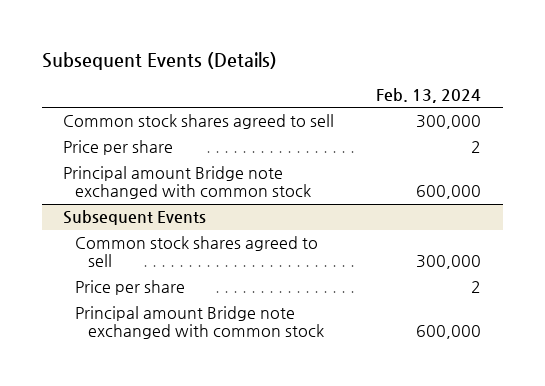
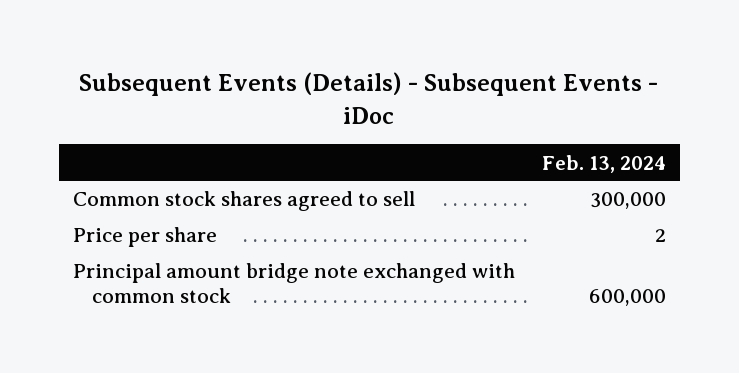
- Subsequent Events (Details)
+ Subsequent Events (Details) - Subsequent Events - iDoc
- Principal amount Bridge note exchanged with common stock | 600,000
- Subsequent Events
- Common stock shares agreed to sell | 300,000
- Price per share | 2
- Principal amount Bridge note exchanged with common stock | 600,000
+ Principal amount bridge note exchanged with common stock | 600,000

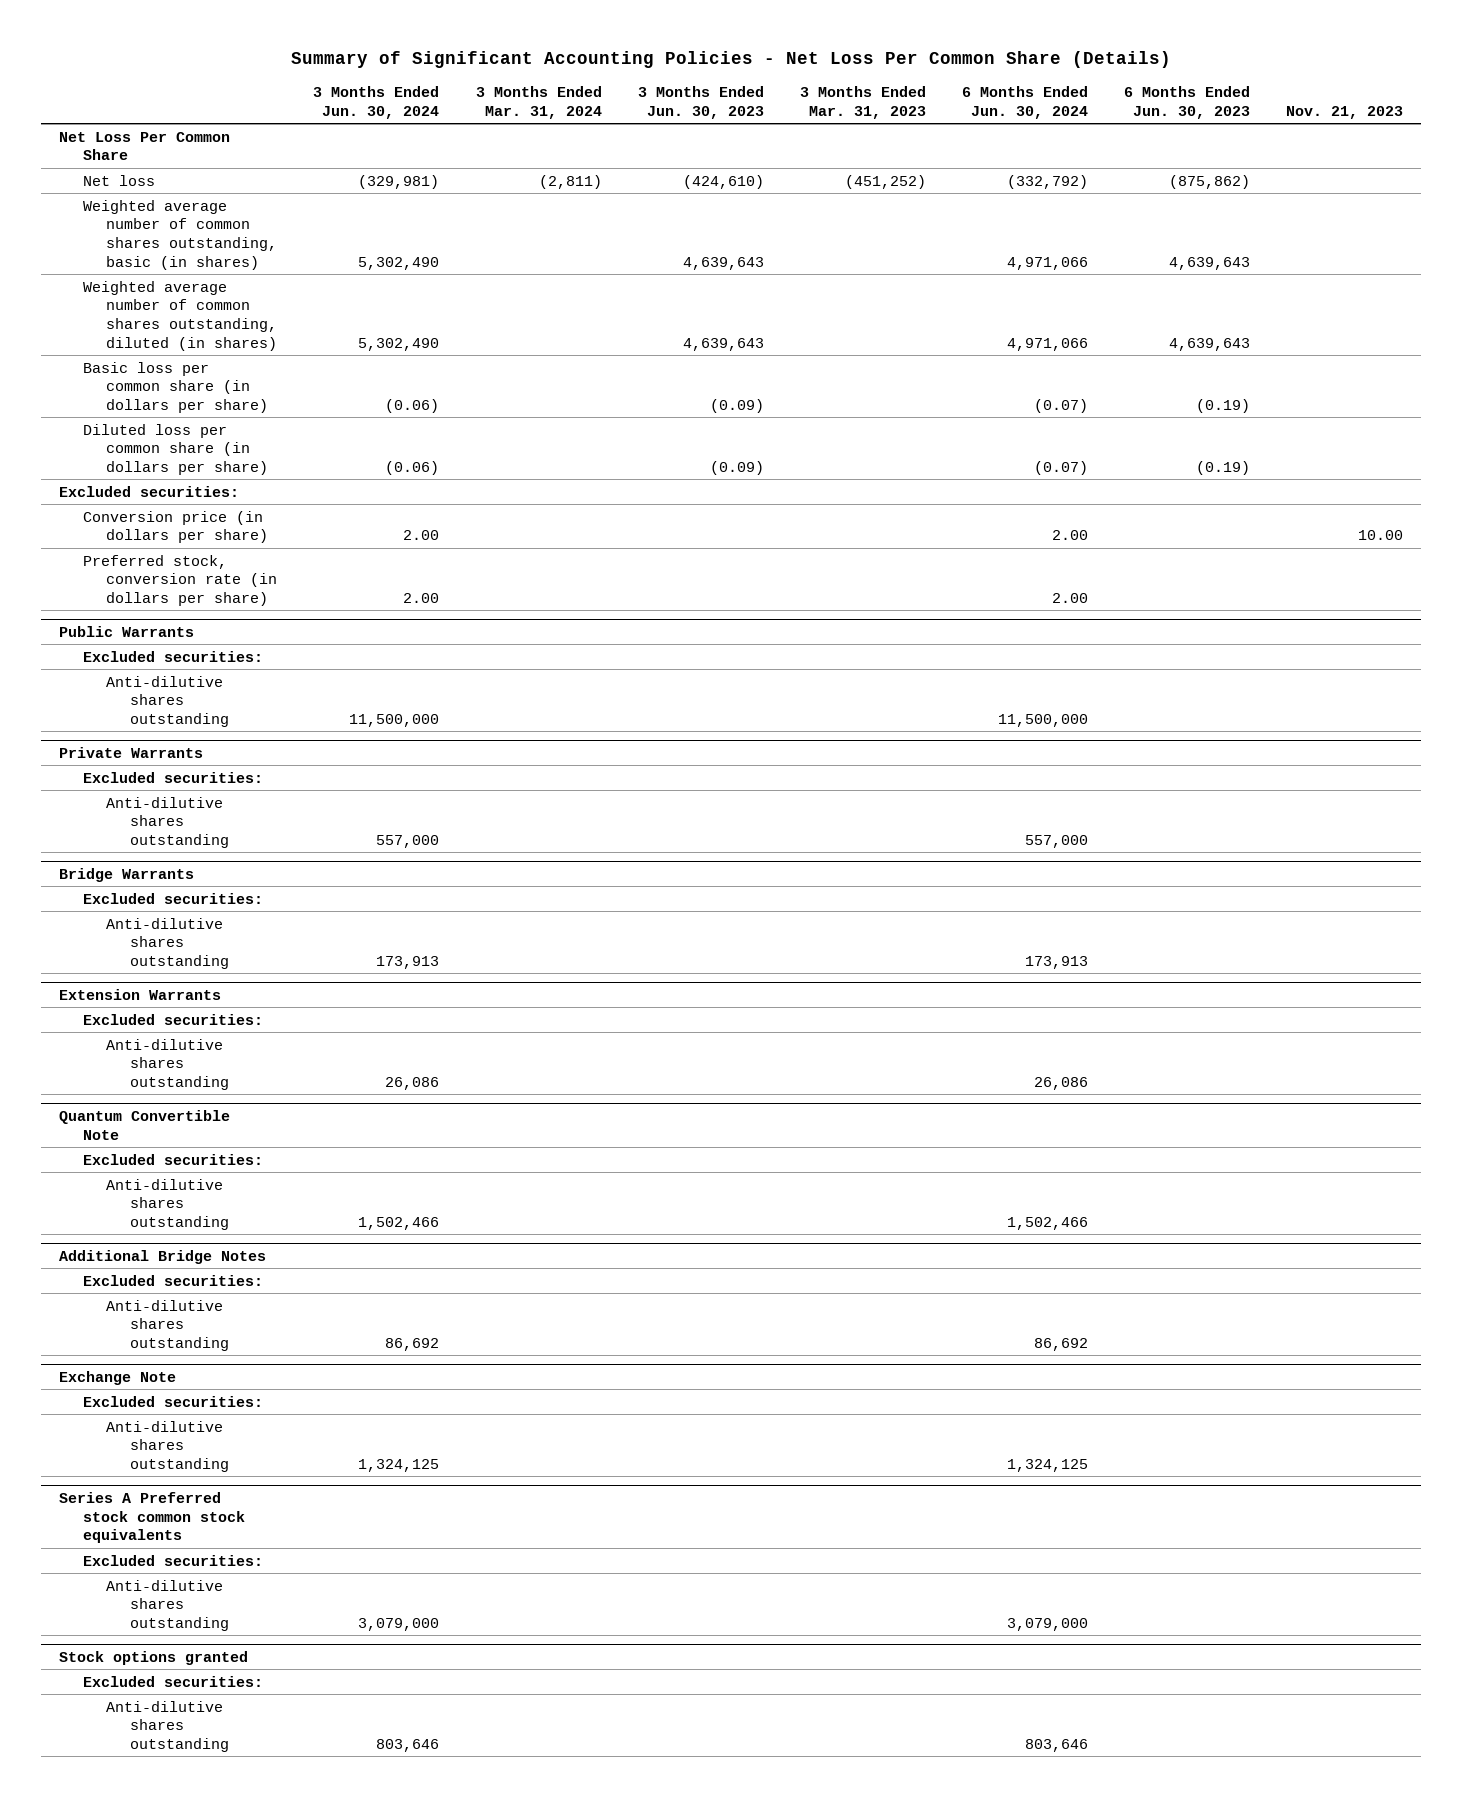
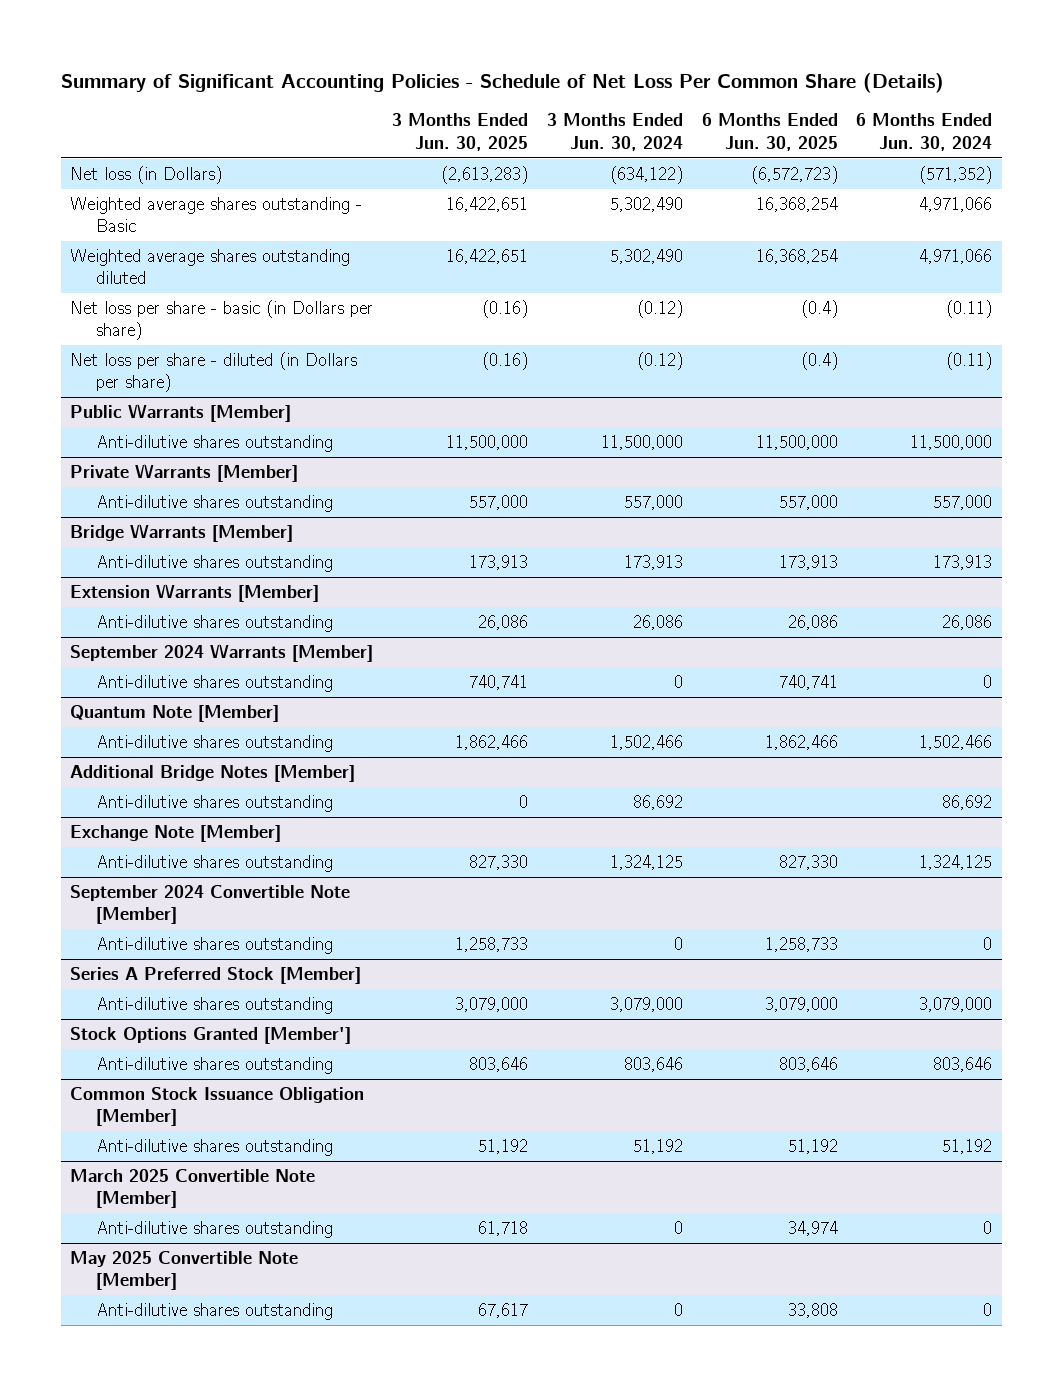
- Summary of Significant Accounting Policies - Net Loss Per Common Share (Details)
+ Summary of Significant Accounting Policies - Schedule of Net Loss Per Common Share (Details)
- | 3 Months Ended Jun. 30, 2024 | 3 Months Ended Mar. 31, 2024 | 3 Months Ended Jun. 30, 2023 | 3 Months Ended Mar. 31, 2023 | 6 Months Ended Jun. 30, 2024 | 6 Months Ended Jun. 30, 2023 | Nov. 21, 2023
+ | 3 Months Ended Jun. 30, 2025 | 3 Months Ended Jun. 30, 2024 | 6 Months Ended Jun. 30, 2025 | 6 Months Ended Jun. 30, 2024
- Net Loss Per Common Share
- Net loss | (329,981) | (2,811) | (424,610) | (451,252) | (332,792) | (875,862) |
- Weighted average number of common shares outstanding, basic (in shares) | 5,302,490 | | 4,639,643 | | 4,971,066 | 4,639,643 |
- Weighted average number of common shares outstanding, diluted (in shares) | 5,302,490 | | 4,639,643 | | 4,971,066 | 4,639,643 |
- Basic loss per common share (in dollars per share) | (0.06) | | (0.09) | | (0.07) | (0.19) |
- Diluted loss per common share (in dollars per share) | (0.06) | | (0.09) | | (0.07) | (0.19) |
- Excluded securities:
- Conversion price (in dollars per share) | 2.00 | | | | 2.00 | | 10.00
- Preferred stock, conversion rate (in dollars per share) | 2.00 | | | | 2.00 | |
- Public Warrants
- Excluded securities:
+ Net loss (in Dollars) | (2,613,283) | (634,122) | (6,572,723) | (571,352)
+ Weighted average shares outstanding - Basic | 16,422,651 | 5,302,490 | 16,368,254 | 4,971,066
+ Weighted average shares outstanding diluted | 16,422,651 | 5,302,490 | 16,368,254 | 4,971,066
+ Net loss per share - basic (in Dollars per share) | (0.16) | (0.12) | (0.4) | (0.11)
+ Net loss per share - diluted (in Dollars per share) | (0.16) | (0.12) | (0.4) | (0.11)
+ Public Warrants [Member]
- Private Warrants
- Excluded securities:
+ Private Warrants [Member]
- Bridge Warrants
- Excluded securities:
+ Bridge Warrants [Member]
- Extension Warrants
- Excluded securities:
+ Extension Warrants [Member]
- Quantum Convertible Note
- Excluded securities:
+ September 2024 Warrants [Member]
+ Anti-dilutive shares outstanding | 740,741 | 0 | 740,741 | 0
+ Quantum Note [Member]
- Additional Bridge Notes
- Excluded securities:
+ Additional Bridge Notes [Member]
- Exchange Note
- Excluded securities:
+ Exchange Note [Member]
- Series A Preferred stock common stock equivalents
- Excluded securities:
+ September 2024 Convertible Note [Member]
+ Anti-dilutive shares outstanding | 1,258,733 | 0 | 1,258,733 | 0
+ Series A Preferred Stock [Member]
- Stock options granted
- Excluded securities:
+ Stock Options Granted [Member']
+ Common Stock Issuance Obligation [Member]
+ Anti-dilutive shares outstanding | 51,192 | 51,192 | 51,192 | 51,192
+ March 2025 Convertible Note [Member]
+ Anti-dilutive shares outstanding | 61,718 | 0 | 34,974 | 0
+ May 2025 Convertible Note [Member]
+ Anti-dilutive shares outstanding | 67,617 | 0 | 33,808 | 0

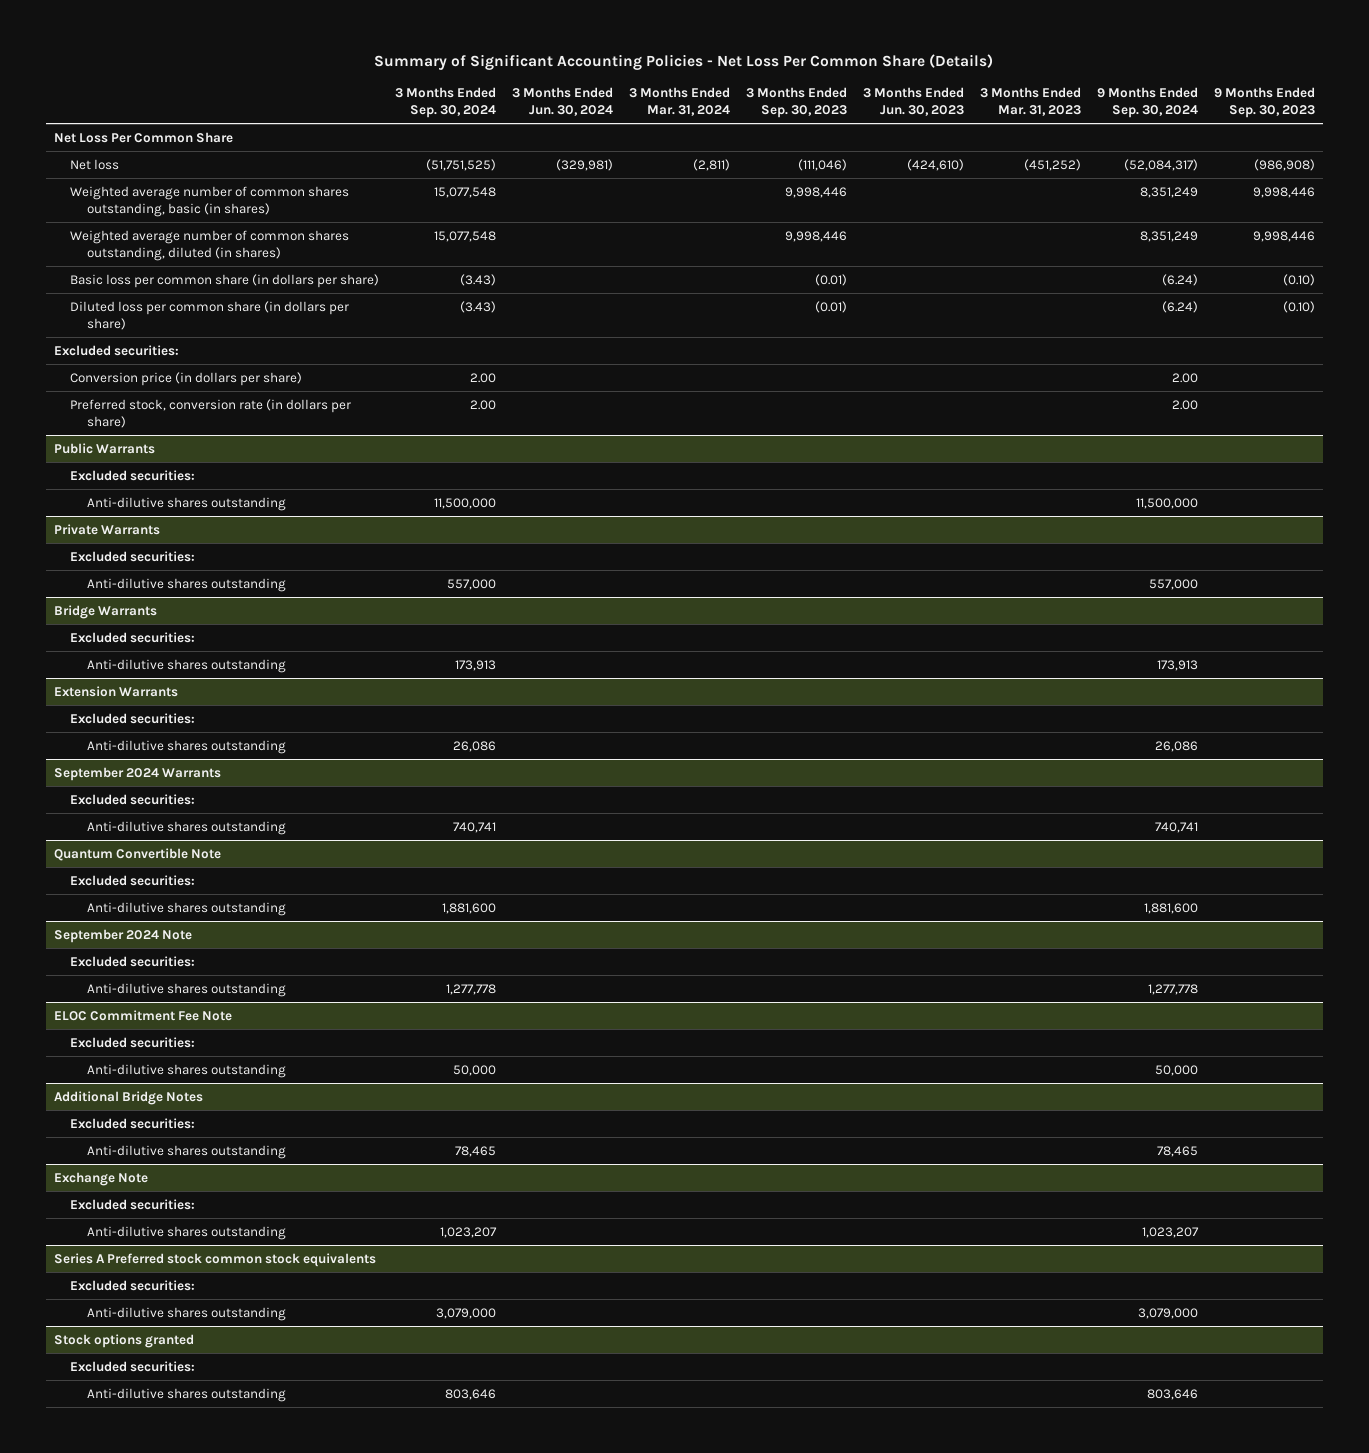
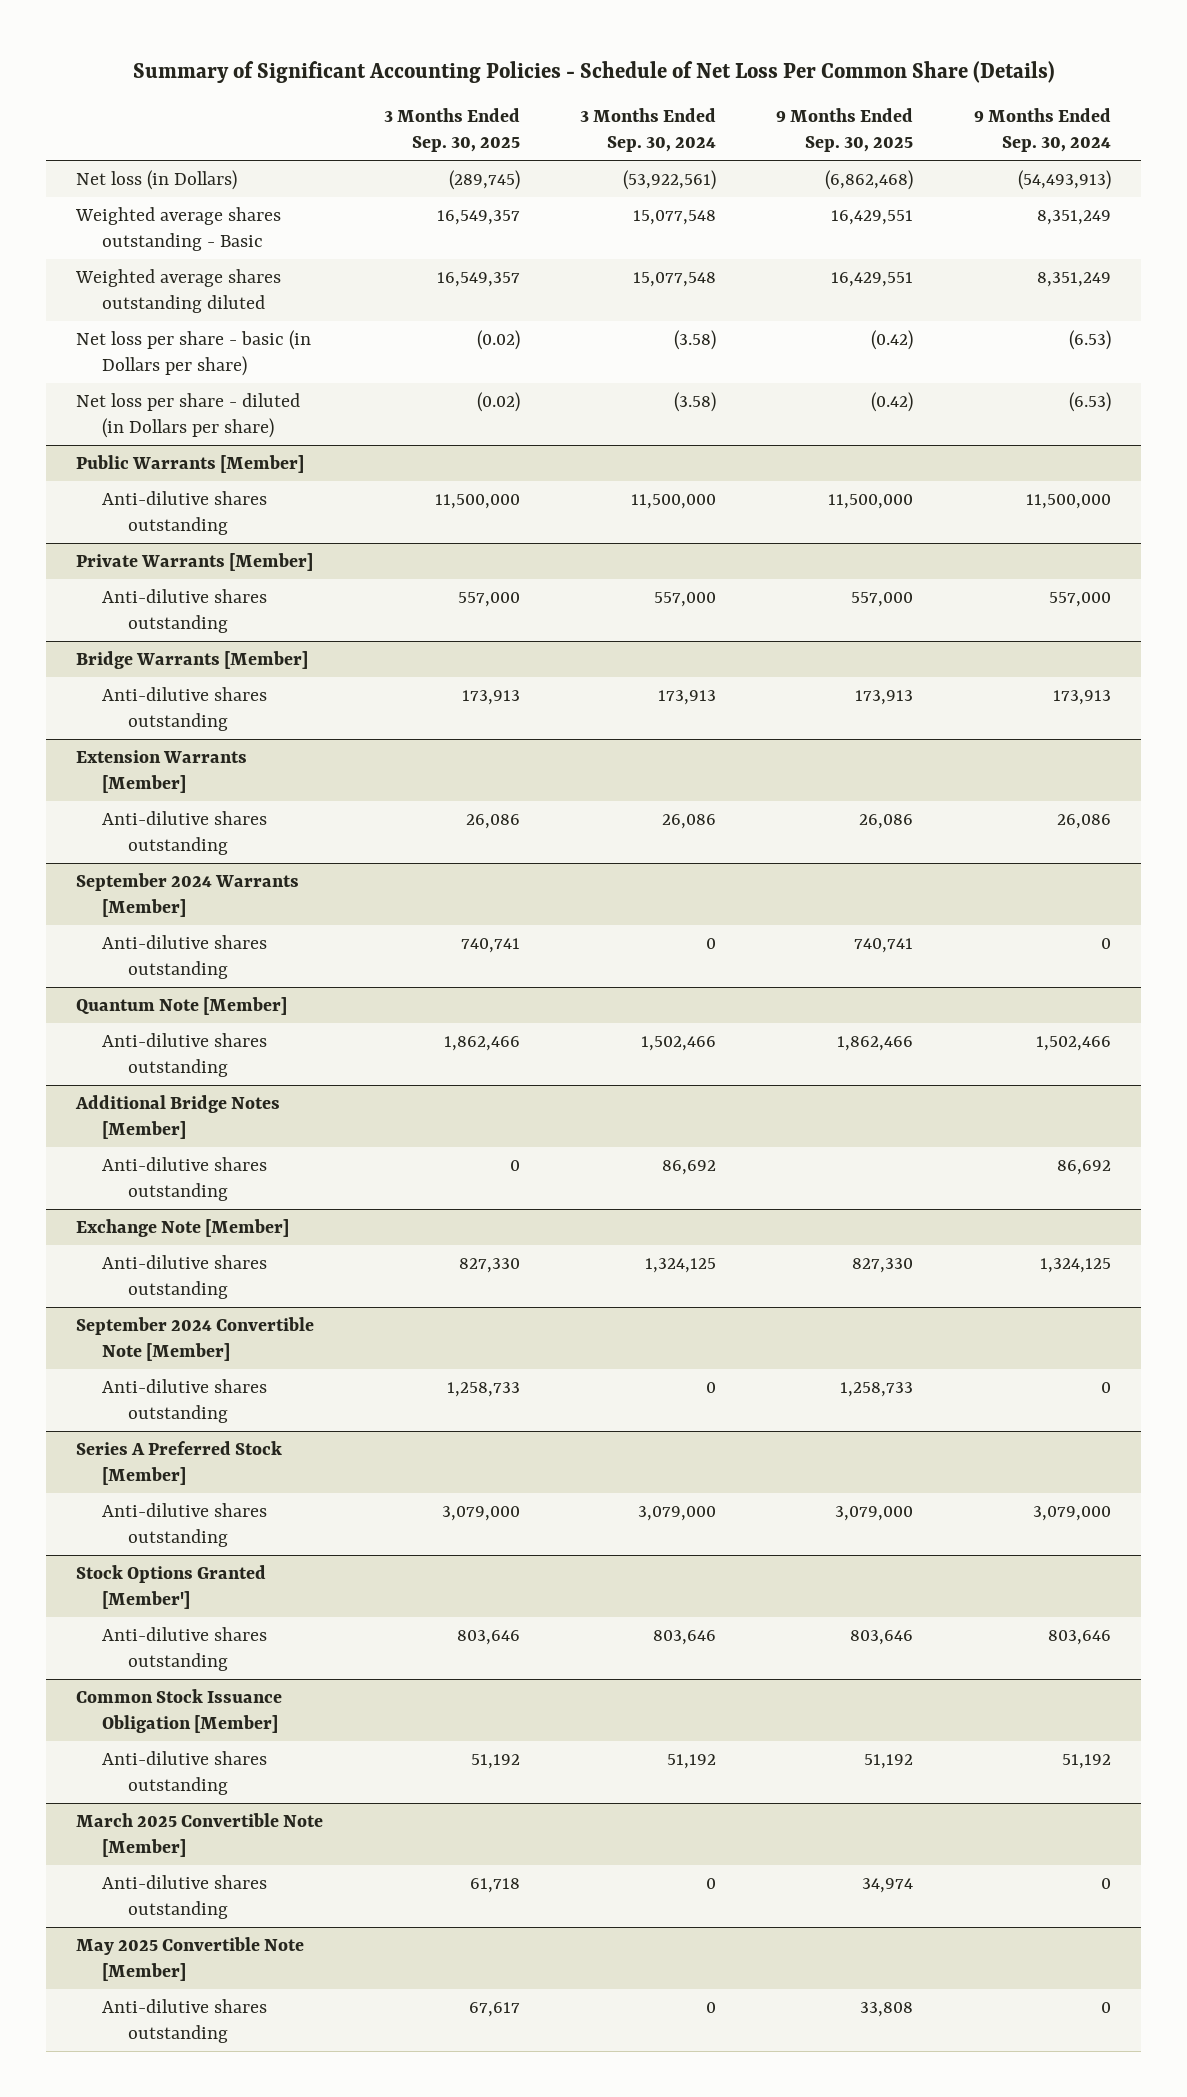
- Summary of Significant Accounting Policies - Net Loss Per Common Share (Details)
+ Summary of Significant Accounting Policies - Schedule of Net Loss Per Common Share (Details)
- | 3 Months Ended Sep. 30, 2024 | 3 Months Ended Jun. 30, 2024 | 3 Months Ended Mar. 31, 2024 | 3 Months Ended Sep. 30, 2023 | 3 Months Ended Jun. 30, 2023 | 3 Months Ended Mar. 31, 2023 | 9 Months Ended Sep. 30, 2024 | 9 Months Ended Sep. 30, 2023
+ | 3 Months Ended Sep. 30, 2025 | 3 Months Ended Sep. 30, 2024 | 9 Months Ended Sep. 30, 2025 | 9 Months Ended Sep. 30, 2024
- Net Loss Per Common Share
- Net loss | (51,751,525) | (329,981) | (2,811) | (111,046) | (424,610) | (451,252) | (52,084,317) | (986,908)
- Weighted average number of common shares outstanding, basic (in shares) | 15,077,548 | | | 9,998,446 | | | 8,351,249 | 9,998,446
- Weighted average number of common shares outstanding, diluted (in shares) | 15,077,548 | | | 9,998,446 | | | 8,351,249 | 9,998,446
- Basic loss per common share (in dollars per share) | (3.43) | | | (0.01) | | | (6.24) | (0.10)
- Diluted loss per common share (in dollars per share) | (3.43) | | | (0.01) | | | (6.24) | (0.10)
- Excluded securities:
- Conversion price (in dollars per share) | 2.00 | | | | | | 2.00 |
- Preferred stock, conversion rate (in dollars per share) | 2.00 | | | | | | 2.00 |
- Public Warrants
- Excluded securities:
+ Net loss (in Dollars) | (289,745) | (53,922,561) | (6,862,468) | (54,493,913)
+ Weighted average shares outstanding - Basic | 16,549,357 | 15,077,548 | 16,429,551 | 8,351,249
+ Weighted average shares outstanding diluted | 16,549,357 | 15,077,548 | 16,429,551 | 8,351,249
+ Net loss per share - basic (in Dollars per share) | (0.02) | (3.58) | (0.42) | (6.53)
+ Net loss per share - diluted (in Dollars per share) | (0.02) | (3.58) | (0.42) | (6.53)
+ Public Warrants [Member]
- Private Warrants
- Excluded securities:
+ Private Warrants [Member]
- Bridge Warrants
- Excluded securities:
+ Bridge Warrants [Member]
- Extension Warrants
- Excluded securities:
+ Extension Warrants [Member]
- September 2024 Warrants
- Excluded securities:
- Anti-dilutive shares outstanding | 740,741 | | | | | | 740,741 |
- Quantum Convertible Note
- Excluded securities:
- Anti-dilutive shares outstanding | 1,881,600 | | | | | | 1,881,600 |
- September 2024 Note
- Excluded securities:
- Anti-dilutive shares outstanding | 1,277,778 | | | | | | 1,277,778 |
- ELOC Commitment Fee Note
- Excluded securities:
- Anti-dilutive shares outstanding | 50,000 | | | | | | 50,000 |
- Additional Bridge Notes
- Excluded securities:
- Anti-dilutive shares outstanding | 78,465 | | | | | | 78,465 |
- Exchange Note
- Excluded securities:
- Anti-dilutive shares outstanding | 1,023,207 | | | | | | 1,023,207 |
- Series A Preferred stock common stock equivalents
- Excluded securities:
+ September 2024 Warrants [Member]
+ Anti-dilutive shares outstanding | 740,741 | 0 | 740,741 | 0
+ Quantum Note [Member]
+ Anti-dilutive shares outstanding | 1,862,466 | 1,502,466 | 1,862,466 | 1,502,466
+ Additional Bridge Notes [Member]
+ Anti-dilutive shares outstanding | 0 | 86,692 | | 86,692
+ Exchange Note [Member]
+ Anti-dilutive shares outstanding | 827,330 | 1,324,125 | 827,330 | 1,324,125
+ September 2024 Convertible Note [Member]
+ Anti-dilutive shares outstanding | 1,258,733 | 0 | 1,258,733 | 0
+ Series A Preferred Stock [Member]
- Stock options granted
- Excluded securities:
+ Stock Options Granted [Member']
+ Common Stock Issuance Obligation [Member]
+ Anti-dilutive shares outstanding | 51,192 | 51,192 | 51,192 | 51,192
+ March 2025 Convertible Note [Member]
+ Anti-dilutive shares outstanding | 61,718 | 0 | 34,974 | 0
+ May 2025 Convertible Note [Member]
+ Anti-dilutive shares outstanding | 67,617 | 0 | 33,808 | 0

